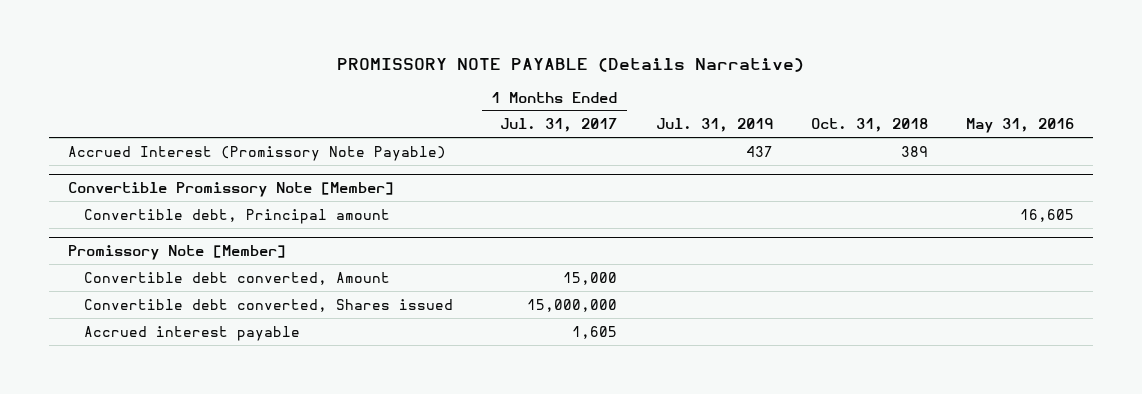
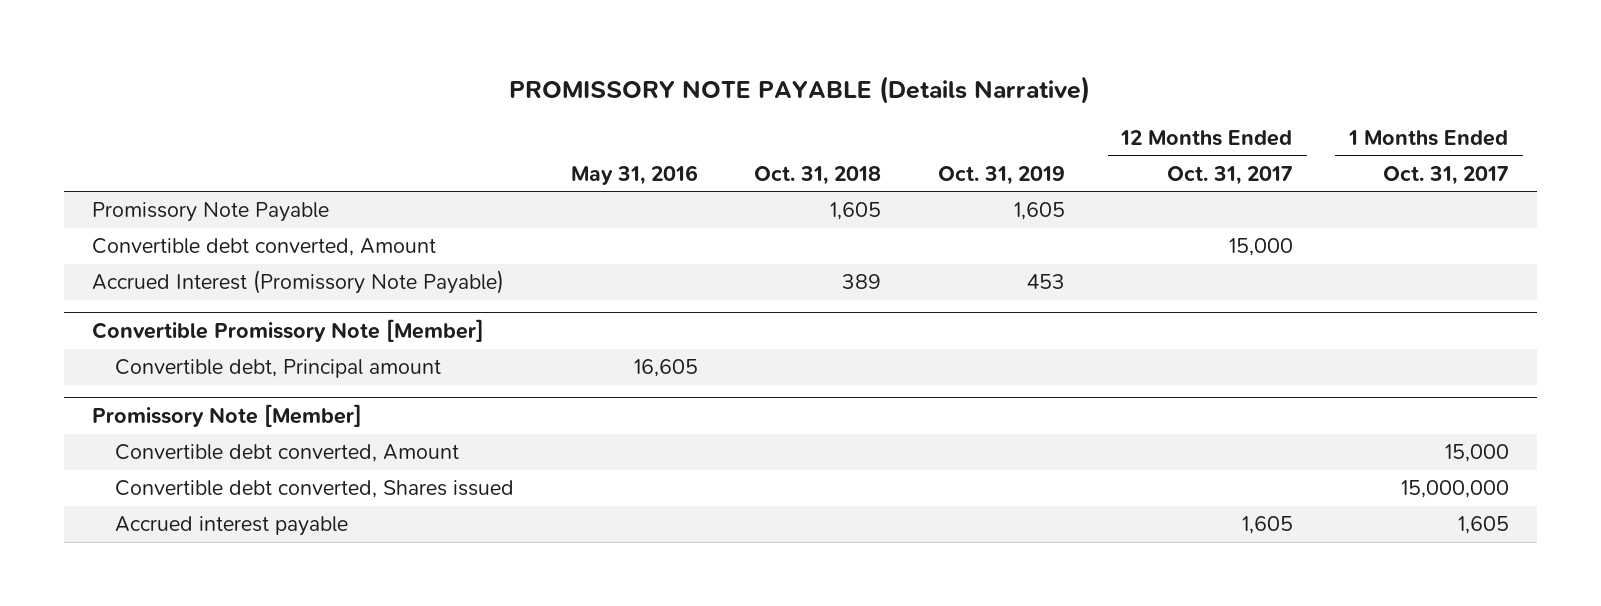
- | 1 Months Ended Jul. 31, 2017 | Jul. 31, 2019 | Oct. 31, 2018 | May 31, 2016
+ | May 31, 2016 | Oct. 31, 2018 | Oct. 31, 2019 | 12 Months Ended Oct. 31, 2017 | 1 Months Ended Oct. 31, 2017
+ Promissory Note Payable | | 1,605 | 1,605 | |
+ Convertible debt converted, Amount | | | | 15,000 |

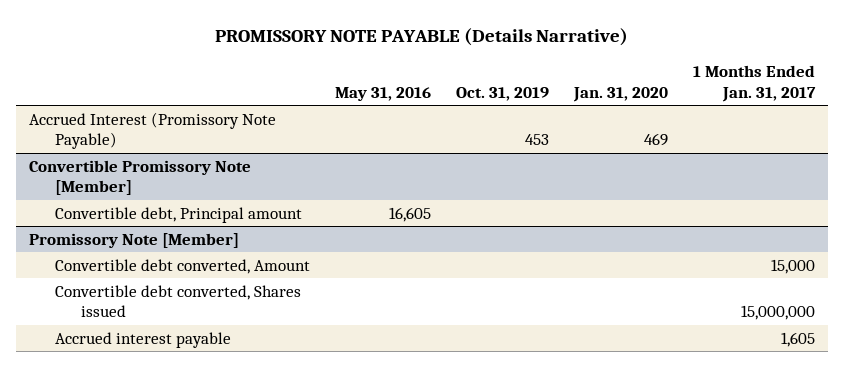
- | May 31, 2016 | Oct. 31, 2018 | Oct. 31, 2019 | 12 Months Ended Oct. 31, 2017 | 1 Months Ended Oct. 31, 2017
+ | May 31, 2016 | Oct. 31, 2019 | Jan. 31, 2020 | 1 Months Ended Jan. 31, 2017
- Promissory Note Payable | | 1,605 | 1,605 | |
- Convertible debt converted, Amount | | | | 15,000 |

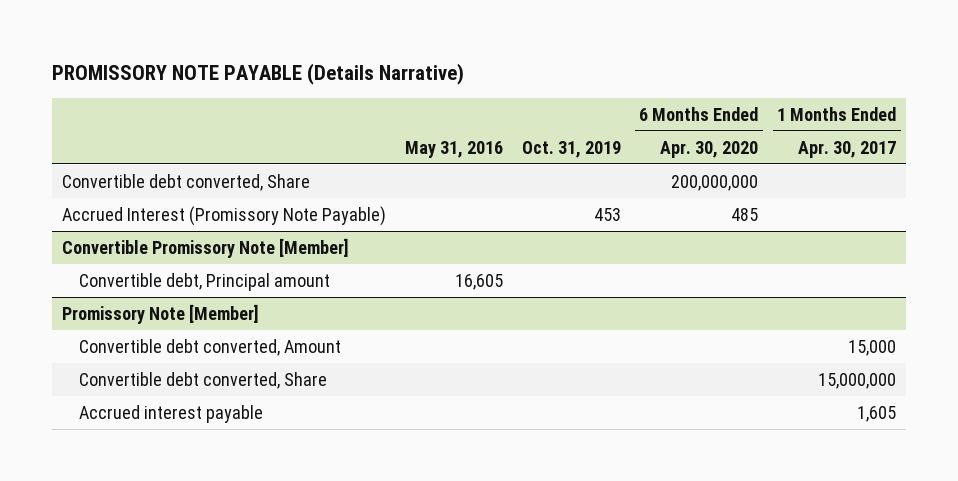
- | May 31, 2016 | Oct. 31, 2019 | Jan. 31, 2020 | 1 Months Ended Jan. 31, 2017
+ | May 31, 2016 | Oct. 31, 2019 | 6 Months Ended Apr. 30, 2020 | 1 Months Ended Apr. 30, 2017
+ Convertible debt converted, Share | | | 200,000,000 |
@ Promissory Note [Member]
- Convertible debt converted, Shares issued | | | | 15,000,000
+ Convertible debt converted, Share | | | | 15,000,000

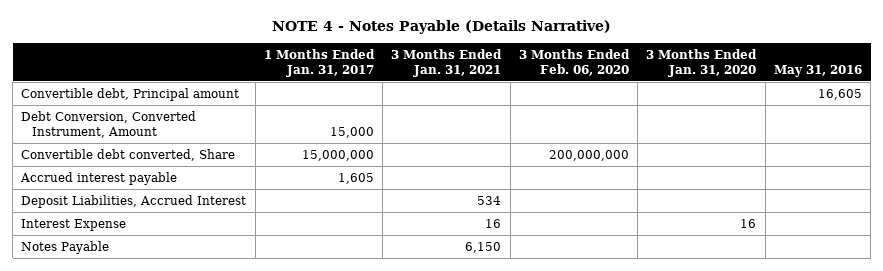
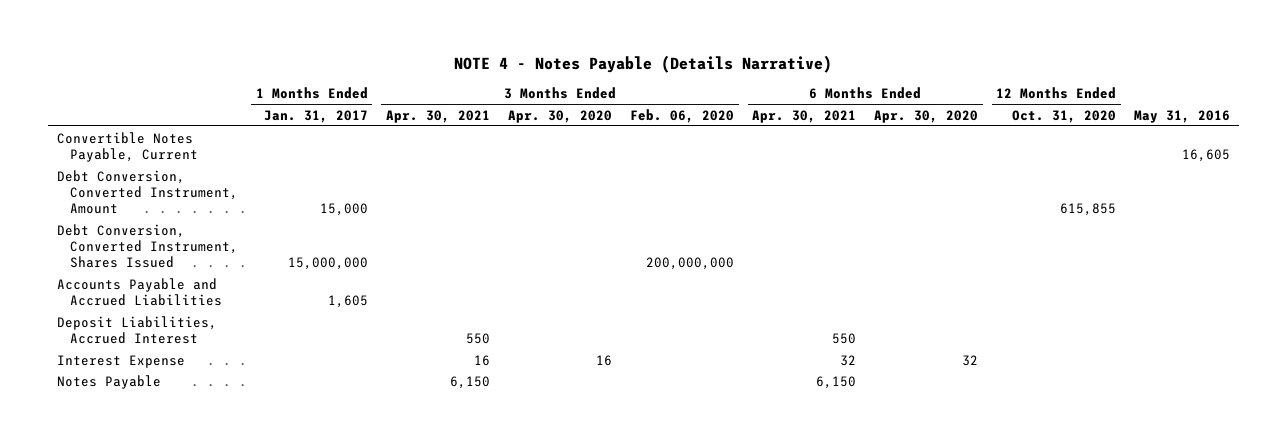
- | 1 Months Ended Jan. 31, 2017 | 3 Months Ended Jan. 31, 2021 | 3 Months Ended Feb. 06, 2020 | 3 Months Ended Jan. 31, 2020 | May 31, 2016
+ | 1 Months Ended Jan. 31, 2017 | 3 Months Ended Apr. 30, 2021 | 3 Months Ended Apr. 30, 2020 | 3 Months Ended Feb. 06, 2020 | 6 Months Ended Apr. 30, 2021 | 6 Months Ended Apr. 30, 2020 | 12 Months Ended Oct. 31, 2020 | May 31, 2016
- Convertible debt, Principal amount | | | | | 16,605
+ Convertible Notes Payable, Current | | | | | | | | 16,605
- Convertible debt converted, Share | 15,000,000 | | 200,000,000 | |
- Accrued interest payable | 1,605 | | | |
+ Debt Conversion, Converted Instrument, Shares Issued | 15,000,000 | | | 200,000,000 | | | |
+ Accounts Payable and Accrued Liabilities | 1,605 | | | | | | |

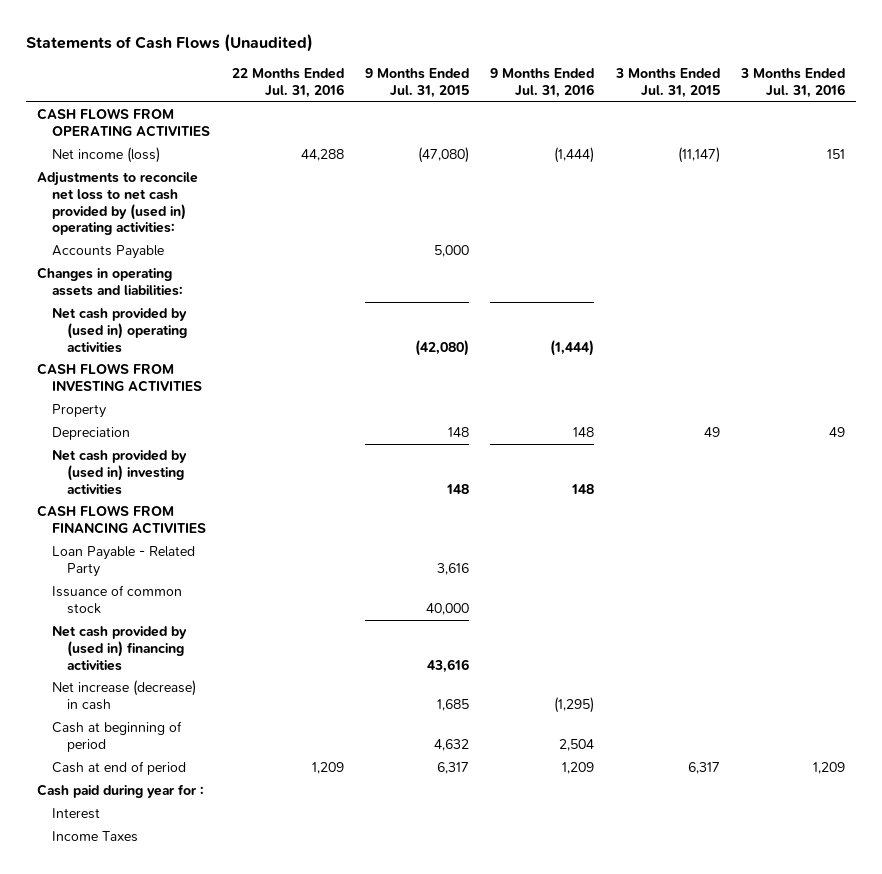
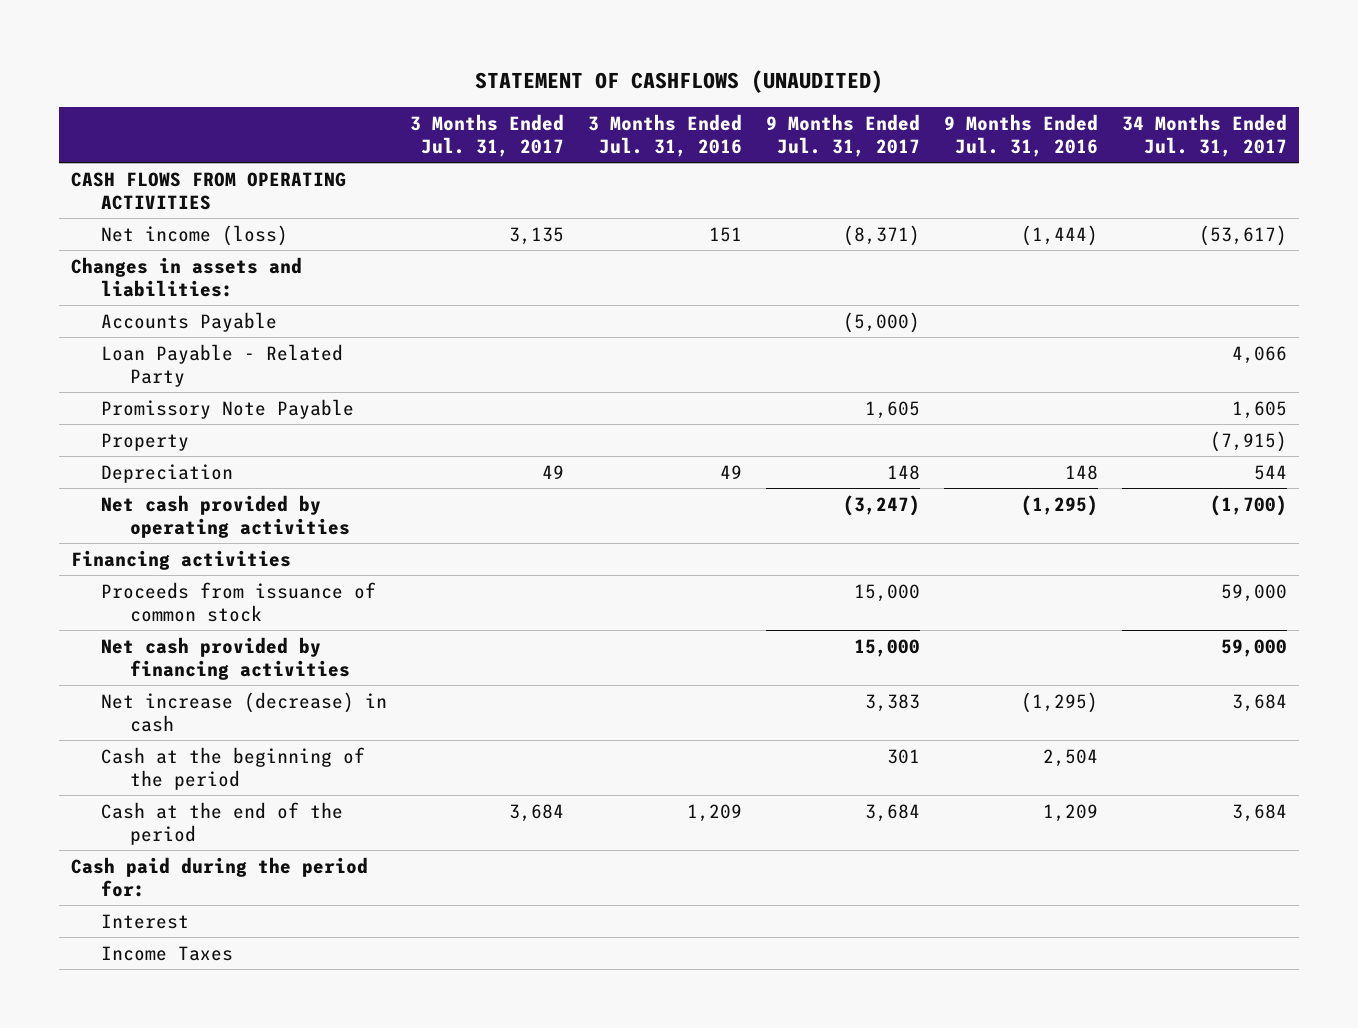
- Statements of Cash Flows (Unaudited)
+ STATEMENT OF CASHFLOWS (UNAUDITED)
- | 22 Months Ended Jul. 31, 2016 | 9 Months Ended Jul. 31, 2015 | 9 Months Ended Jul. 31, 2016 | 3 Months Ended Jul. 31, 2015 | 3 Months Ended Jul. 31, 2016
+ | 3 Months Ended Jul. 31, 2017 | 3 Months Ended Jul. 31, 2016 | 9 Months Ended Jul. 31, 2017 | 9 Months Ended Jul. 31, 2016 | 34 Months Ended Jul. 31, 2017
- Adjustments to reconcile net loss to net cash provided by (used in) operating activities:
+ Changes in assets and liabilities:
- Changes in operating assets and liabilities:
- Net cash provided by (used in) operating activities | | (42,080) | (1,444) | |
- CASH FLOWS FROM INVESTING ACTIVITIES
moved up: Loan Payable - Related Party | | | | | 4,066
+ Promissory Note Payable | | | 1,605 | | 1,605
- Net cash provided by (used in) investing activities | | 148 | 148 | |
- CASH FLOWS FROM FINANCING ACTIVITIES
- Issuance of common stock | | 40,000 | | |
- Net cash provided by (used in) financing activities | | 43,616 | | |
+ Net cash provided by operating activities | | | (3,247) | (1,295) | (1,700)
+ Financing activities
+ Proceeds from issuance of common stock | | | 15,000 | | 59,000
+ Net cash provided by financing activities | | | 15,000 | | 59,000
- Cash at beginning of period | | 4,632 | 2,504 | |
- Cash at end of period | 1,209 | 6,317 | 1,209 | 6,317 | 1,209
- Cash paid during year for :
+ Cash at the beginning of the period | | | 301 | 2,504 |
+ Cash at the end of the period | 3,684 | 1,209 | 3,684 | 1,209 | 3,684
+ Cash paid during the period for:

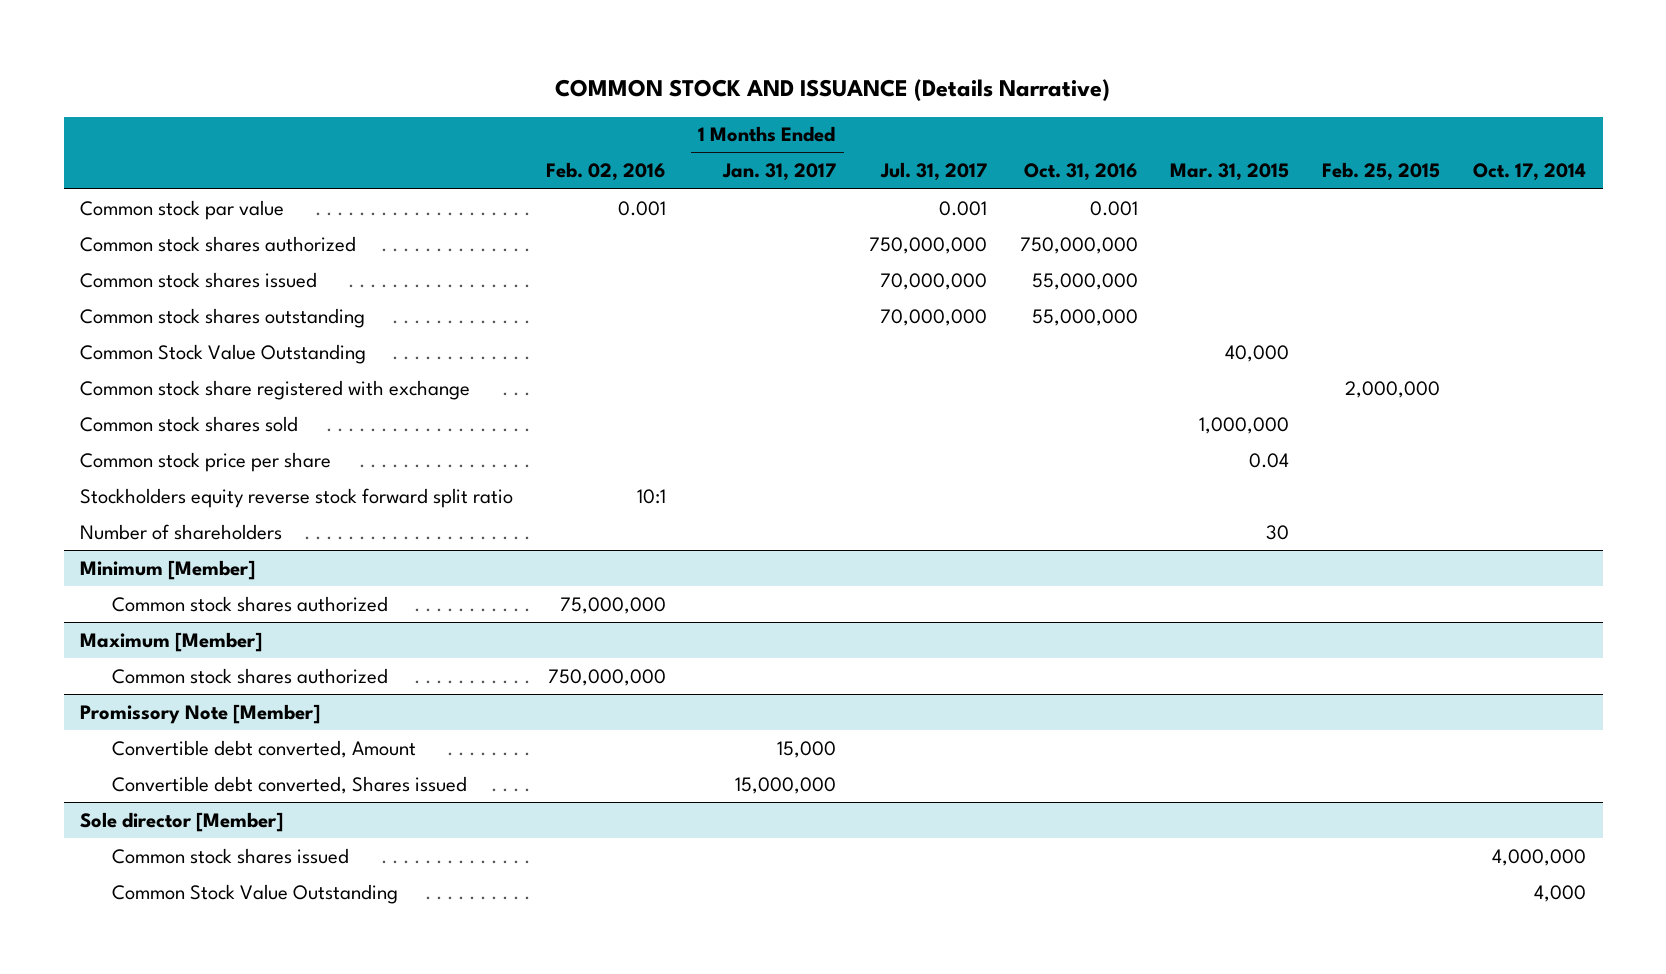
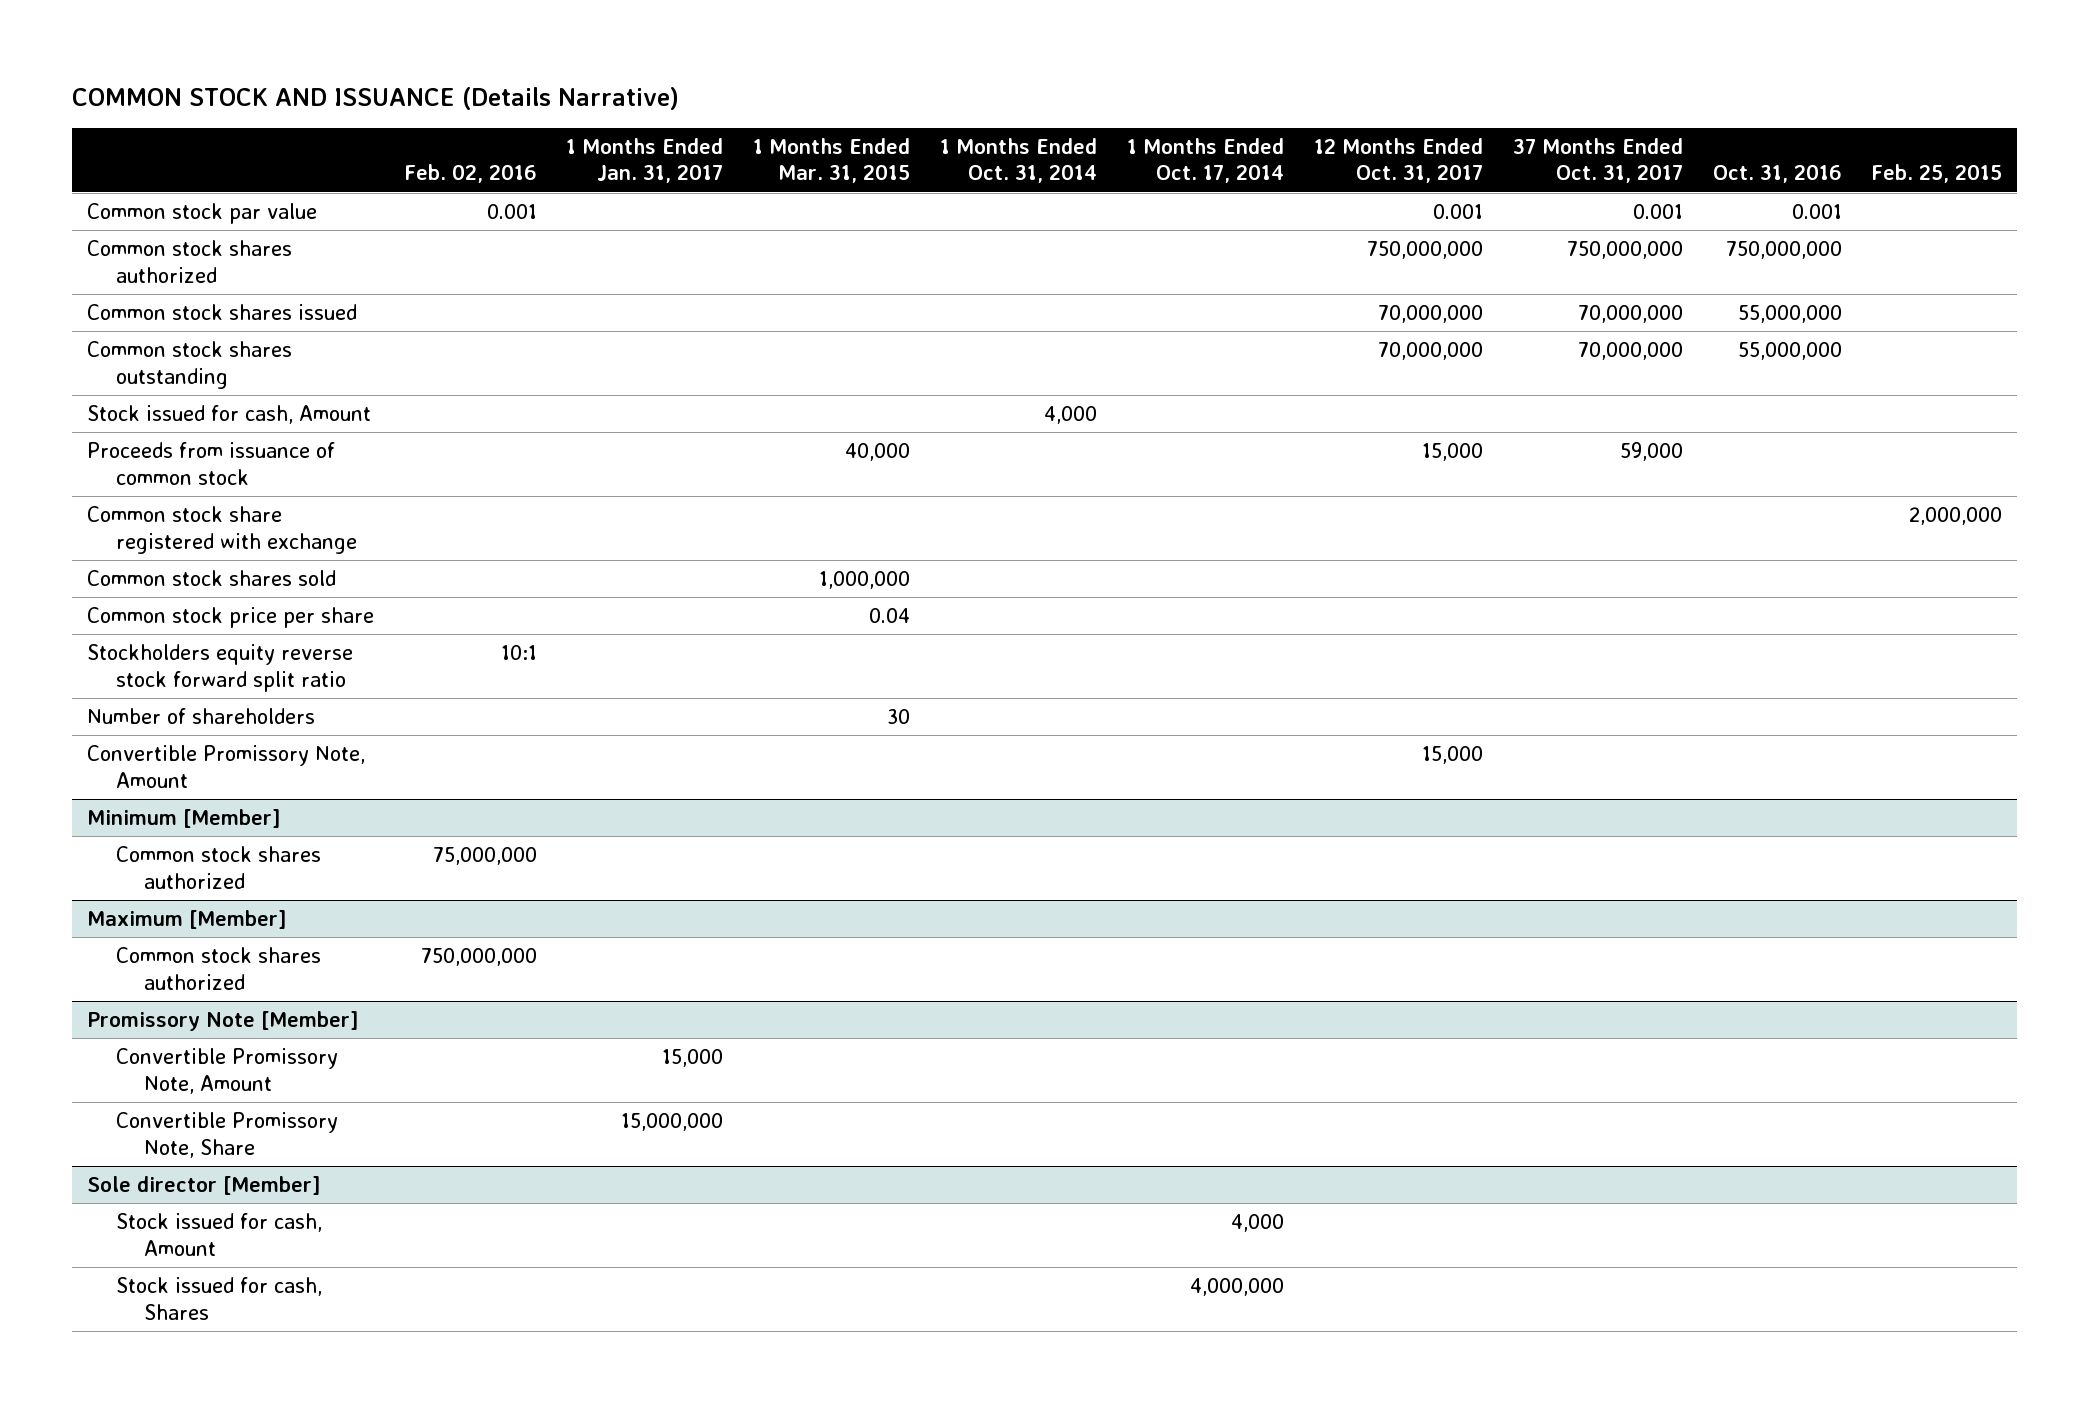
- | Feb. 02, 2016 | 1 Months Ended Jan. 31, 2017 | Jul. 31, 2017 | Oct. 31, 2016 | Mar. 31, 2015 | Feb. 25, 2015 | Oct. 17, 2014
+ | Feb. 02, 2016 | 1 Months Ended Jan. 31, 2017 | 1 Months Ended Mar. 31, 2015 | 1 Months Ended Oct. 31, 2014 | 1 Months Ended Oct. 17, 2014 | 12 Months Ended Oct. 31, 2017 | 37 Months Ended Oct. 31, 2017 | Oct. 31, 2016 | Feb. 25, 2015
- Common Stock Value Outstanding | | | | | 40,000 | |
+ Stock issued for cash, Amount | | | | 4,000 | | | | |
+ Proceeds from issuance of common stock | | | 40,000 | | | 15,000 | 59,000 | |
+ Convertible Promissory Note, Amount | | | | | | 15,000 | | |
@ Promissory Note [Member]
- Convertible debt converted, Amount | | 15,000 | | | | |
- Convertible debt converted, Shares issued | | 15,000,000 | | | | |
+ Convertible Promissory Note, Amount | | 15,000 | | | | | | |
+ Convertible Promissory Note, Share | | 15,000,000 | | | | | | |
@ Sole director [Member]
- Common stock shares issued | | | | | | | 4,000,000
- Common Stock Value Outstanding | | | | | | | 4,000
+ Stock issued for cash, Amount | | | | | 4,000 | | | |
+ Stock issued for cash, Shares | | | | | 4,000,000 | | | |

